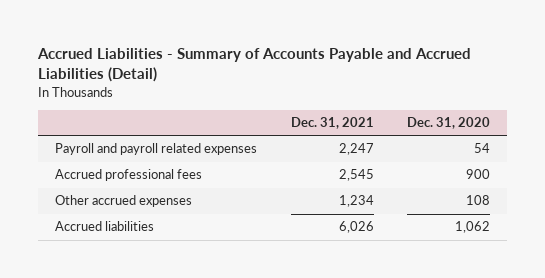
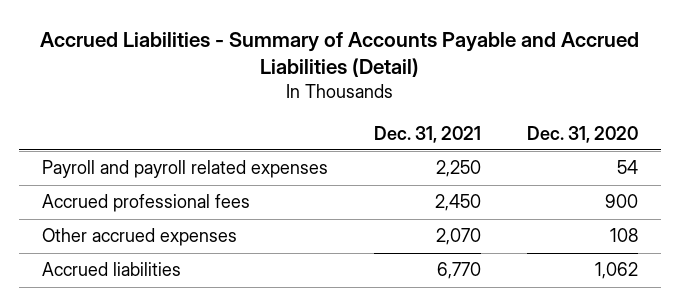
- Payroll and payroll related expenses | 2,247 | 54
- Accrued professional fees | 2,545 | 900
- Other accrued expenses | 1,234 | 108
- Accrued liabilities | 6,026 | 1,062
+ Payroll and payroll related expenses | 2,250 | 54
+ Accrued professional fees | 2,450 | 900
+ Other accrued expenses | 2,070 | 108
+ Accrued liabilities | 6,770 | 1,062

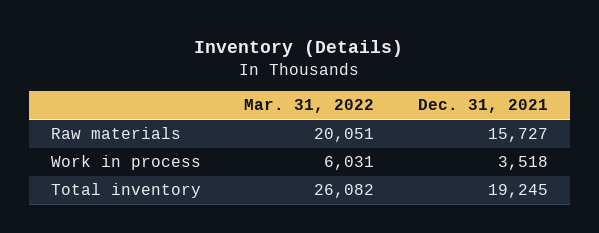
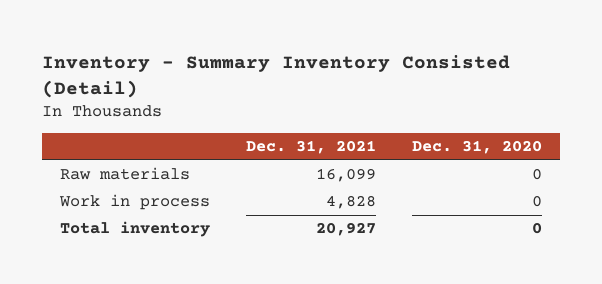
- Inventory (Details)
+ Inventory - Summary Inventory Consisted (Detail)
- | Mar. 31, 2022 | Dec. 31, 2021
+ | Dec. 31, 2021 | Dec. 31, 2020
- Raw materials | 20,051 | 15,727
- Work in process | 6,031 | 3,518
- Total inventory | 26,082 | 19,245
+ Raw materials | 16,099 | 0
+ Work in process | 4,828 | 0
+ Total inventory | 20,927 | 0

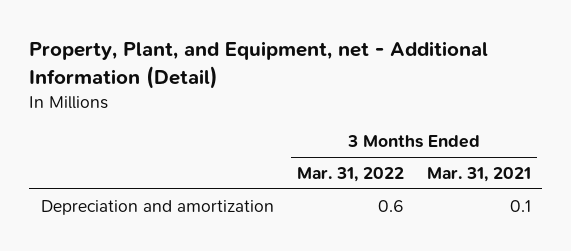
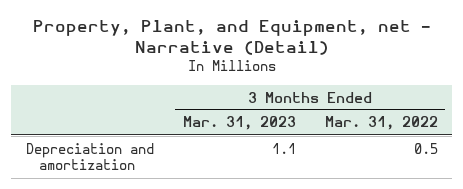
- Property, Plant, and Equipment, net - Additional Information (Detail)
+ Property, Plant, and Equipment, net - Narrative (Detail)
- | 3 Months Ended Mar. 31, 2022 | 3 Months Ended Mar. 31, 2021
+ | 3 Months Ended Mar. 31, 2023 | 3 Months Ended Mar. 31, 2022
- Depreciation and amortization | 0.6 | 0.1
+ Depreciation and amortization | 1.1 | 0.5

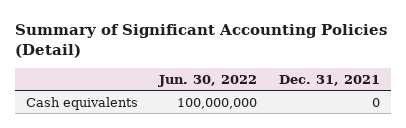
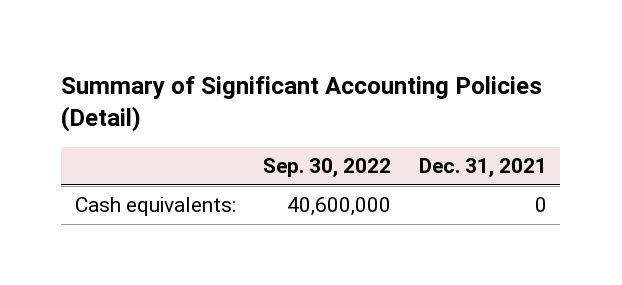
- | Jun. 30, 2022 | Dec. 31, 2021
+ | Sep. 30, 2022 | Dec. 31, 2021
- Cash equivalents | 100,000,000 | 0
+ Cash equivalents: | 40,600,000 | 0

